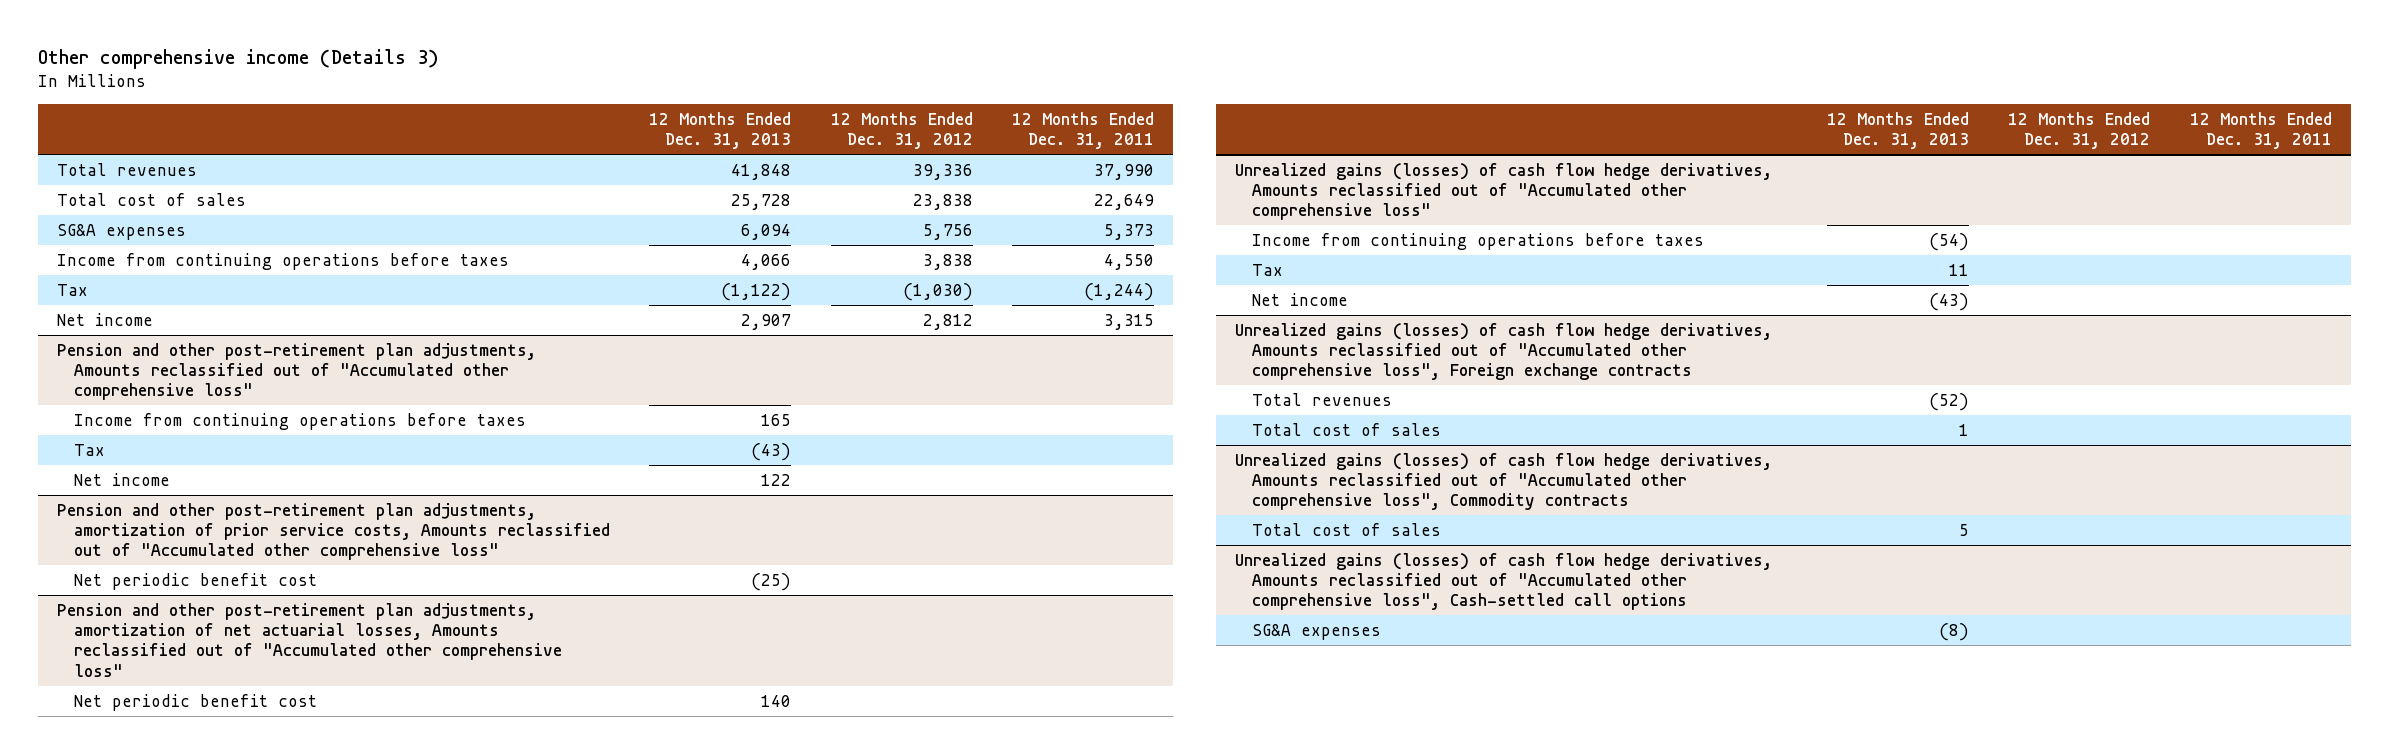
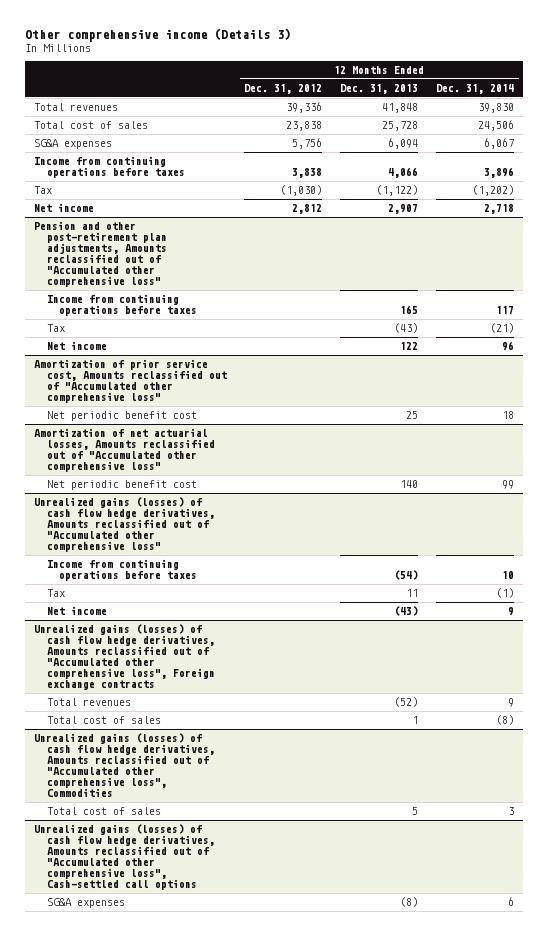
- | 12 Months Ended Dec. 31, 2013 | 12 Months Ended Dec. 31, 2012 | 12 Months Ended Dec. 31, 2011
+ | 12 Months Ended Dec. 31, 2012 | 12 Months Ended Dec. 31, 2013 | 12 Months Ended Dec. 31, 2014
- Pension and other post-retirement plan adjustments, amortization of prior service costs, Amounts reclassified out of "Accumulated other comprehensive loss"
- Net periodic benefit cost | (25) | |
- Pension and other post-retirement plan adjustments, amortization of net actuarial losses, Amounts reclassified out of "Accumulated other comprehensive loss"
+ Amortization of prior service cost, Amounts reclassified out of "Accumulated other comprehensive loss"
+ Net periodic benefit cost | | 25 | 18
+ Amortization of net actuarial losses, Amounts reclassified out of "Accumulated other comprehensive loss"
- Unrealized gains (losses) of cash flow hedge derivatives, Amounts reclassified out of "Accumulated other comprehensive loss", Commodity contracts
+ Unrealized gains (losses) of cash flow hedge derivatives, Amounts reclassified out of "Accumulated other comprehensive loss", Commodities

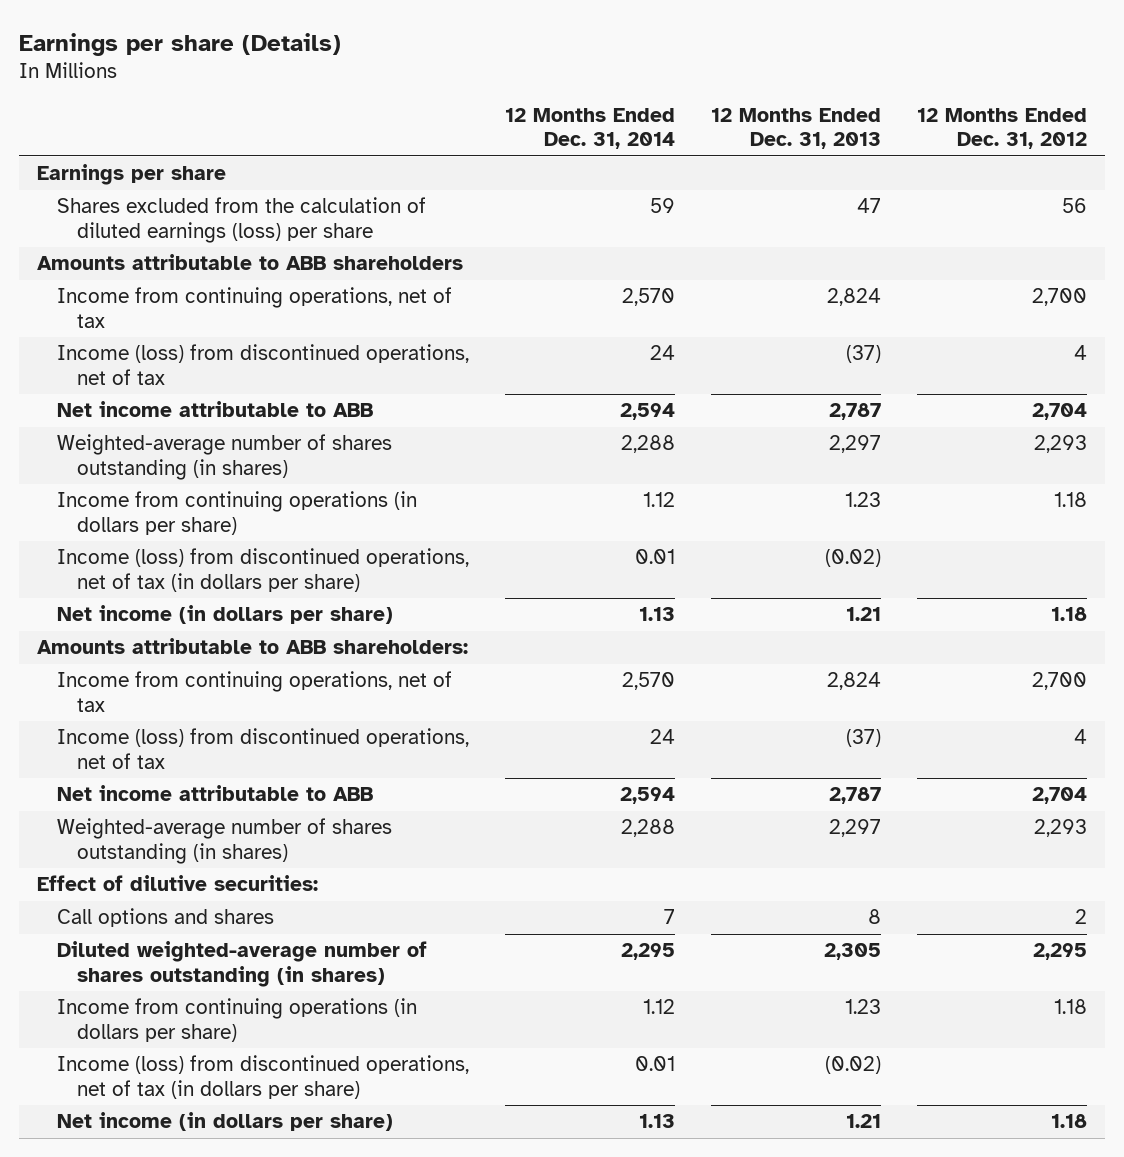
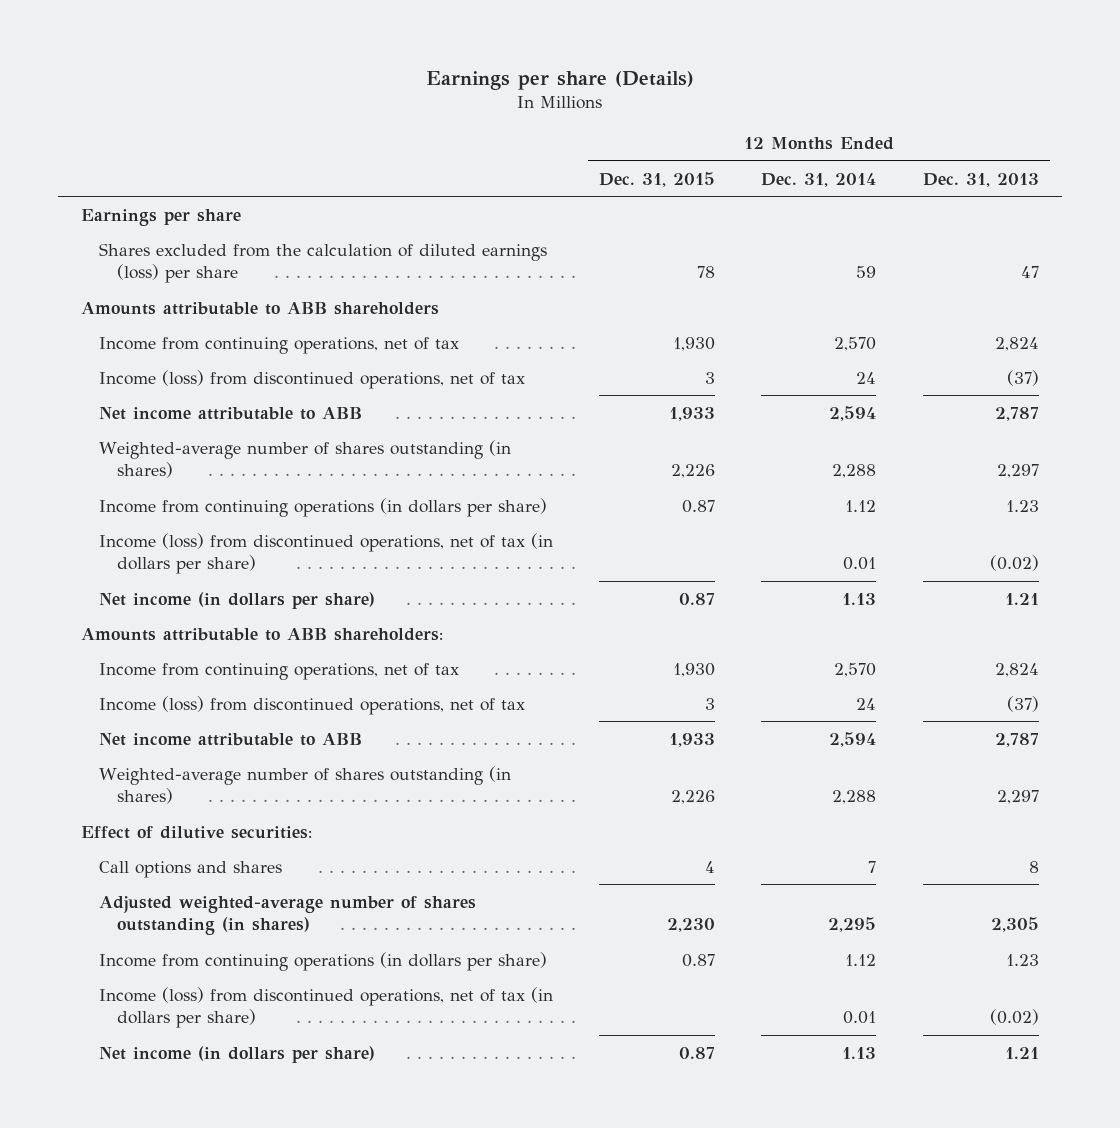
- | 12 Months Ended Dec. 31, 2014 | 12 Months Ended Dec. 31, 2013 | 12 Months Ended Dec. 31, 2012
+ | 12 Months Ended Dec. 31, 2015 | 12 Months Ended Dec. 31, 2014 | 12 Months Ended Dec. 31, 2013
- Diluted weighted-average number of shares outstanding (in shares) | 2,295 | 2,305 | 2,295
+ Adjusted weighted-average number of shares outstanding (in shares) | 2,230 | 2,295 | 2,305

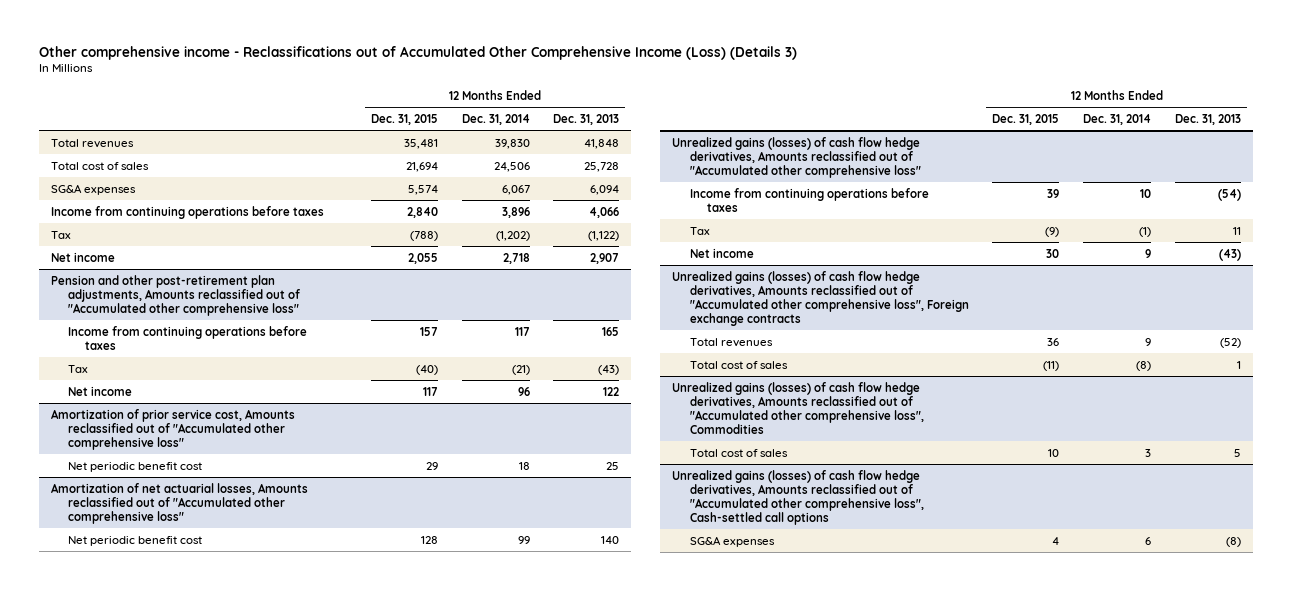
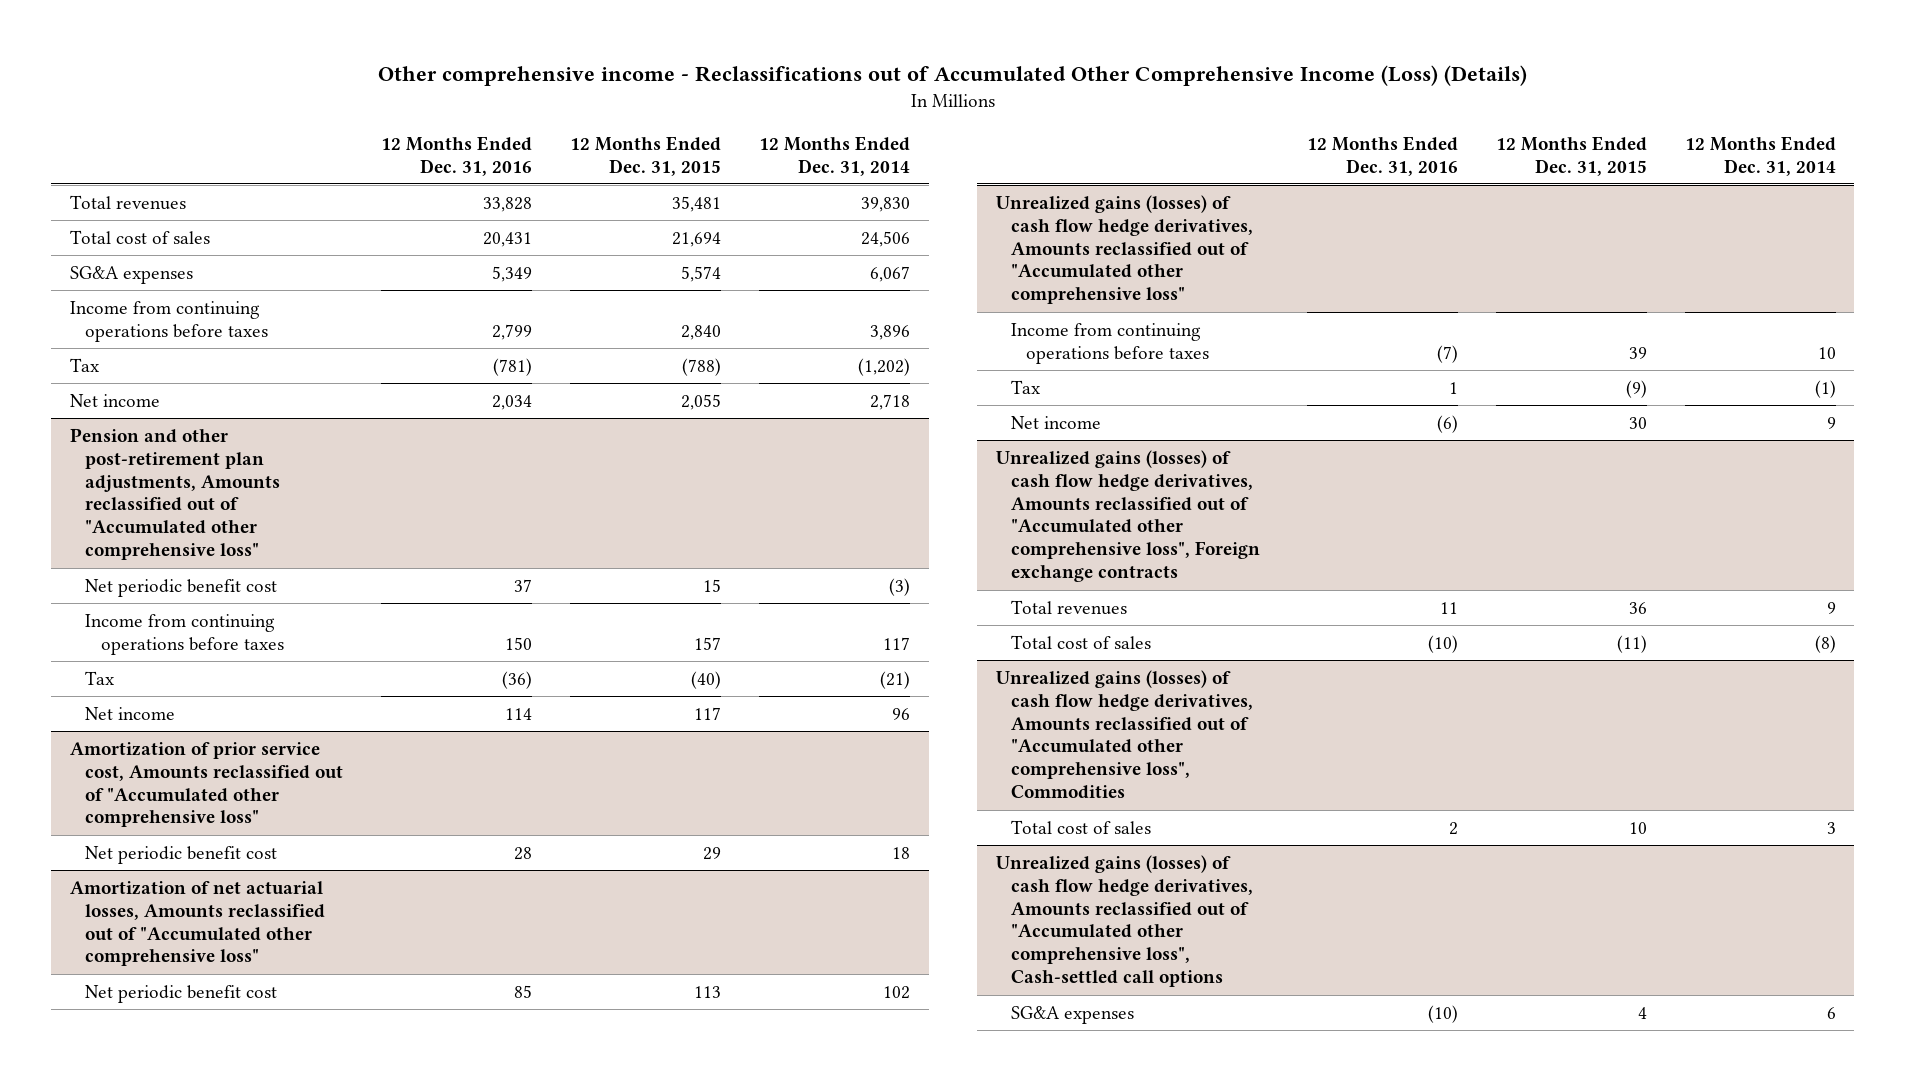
- Other comprehensive income - Reclassifications out of Accumulated Other Comprehensive Income (Loss) (Details 3)
+ Other comprehensive income - Reclassifications out of Accumulated Other Comprehensive Income (Loss) (Details)
- | 12 Months Ended Dec. 31, 2015 | 12 Months Ended Dec. 31, 2014 | 12 Months Ended Dec. 31, 2013
+ | 12 Months Ended Dec. 31, 2016 | 12 Months Ended Dec. 31, 2015 | 12 Months Ended Dec. 31, 2014
@ Pension and other post-retirement plan adjustments, Amounts reclassified out of "Accumulated other comprehensive loss"
+ Net periodic benefit cost | 37 | 15 | (3)
@ Amortization of net actuarial losses, Amounts reclassified out of "Accumulated other comprehensive loss"
- Net periodic benefit cost | 128 | 99 | 140
+ Net periodic benefit cost | 85 | 113 | 102

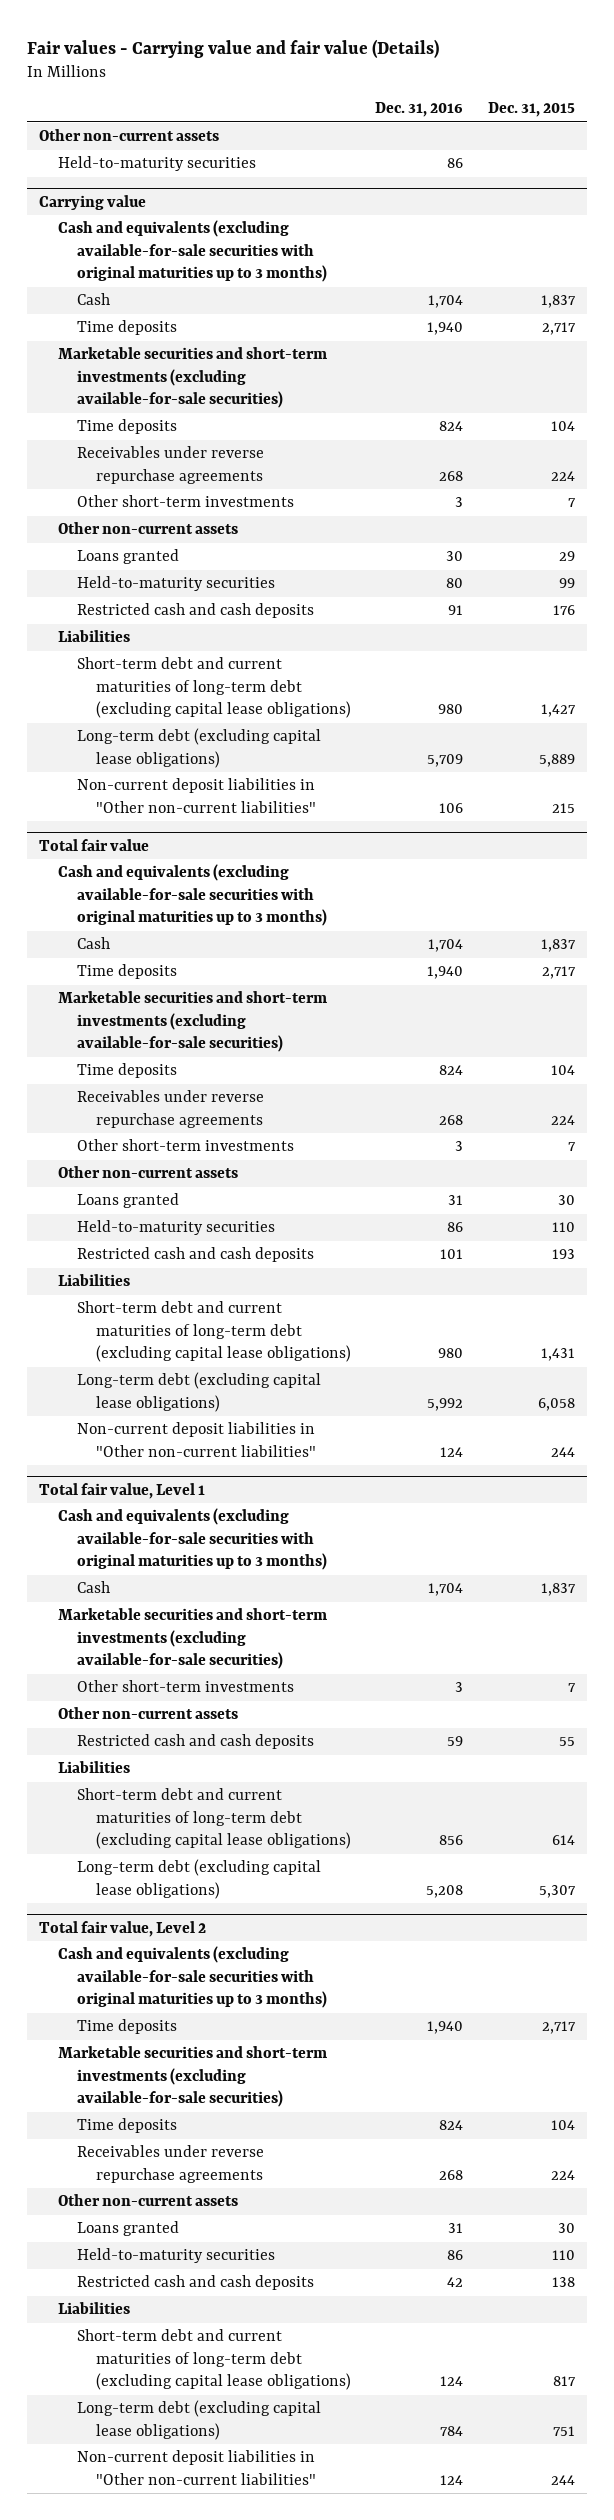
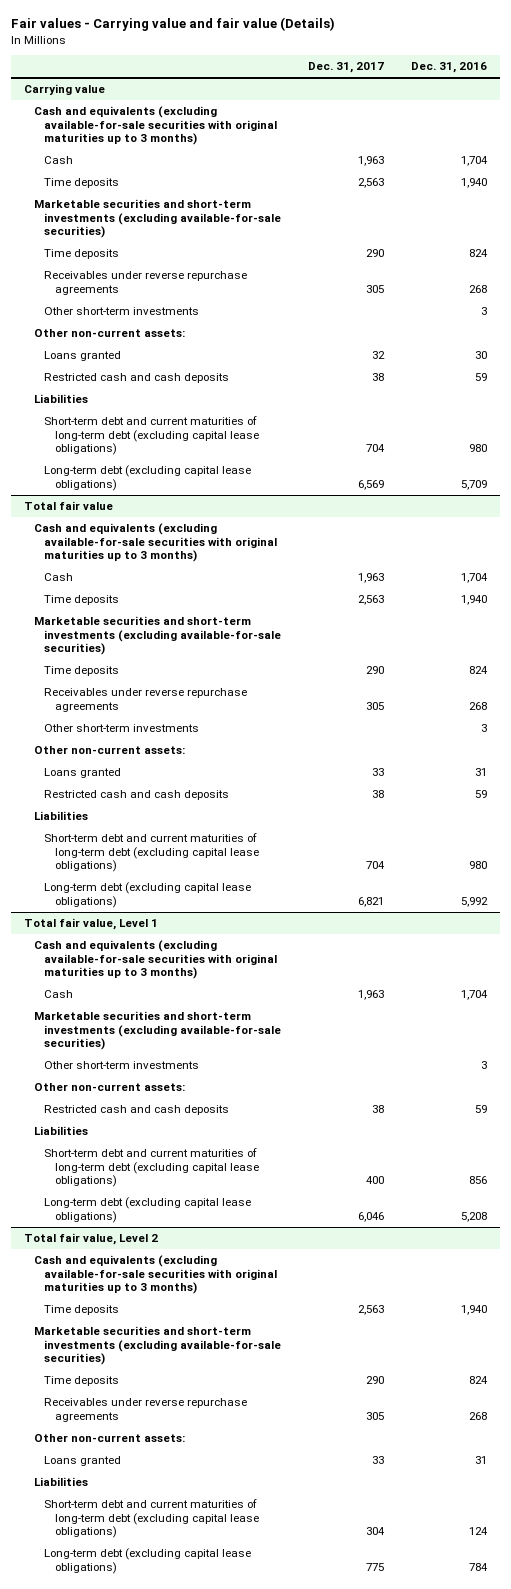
- | Dec. 31, 2016 | Dec. 31, 2015
+ | Dec. 31, 2017 | Dec. 31, 2016
- Other non-current assets
- Held-to-maturity securities | 86 |
@ Carrying value
- Other non-current assets
+ Other non-current assets:
- Held-to-maturity securities | 80 | 99
- Restricted cash and cash deposits | 91 | 176
+ Restricted cash and cash deposits | 38 | 59
- Non-current deposit liabilities in "Other non-current liabilities" | 106 | 215
@ Total fair value
- Other non-current assets
+ Other non-current assets:
- Held-to-maturity securities | 86 | 110
- Restricted cash and cash deposits | 101 | 193
+ Restricted cash and cash deposits | 38 | 59
- Non-current deposit liabilities in "Other non-current liabilities" | 124 | 244
@ Total fair value, Level 1
- Other non-current assets
+ Other non-current assets:
@ Total fair value, Level 2
- Other non-current assets
+ Other non-current assets:
- Held-to-maturity securities | 86 | 110
- Restricted cash and cash deposits | 42 | 138
- Non-current deposit liabilities in "Other non-current liabilities" | 124 | 244

